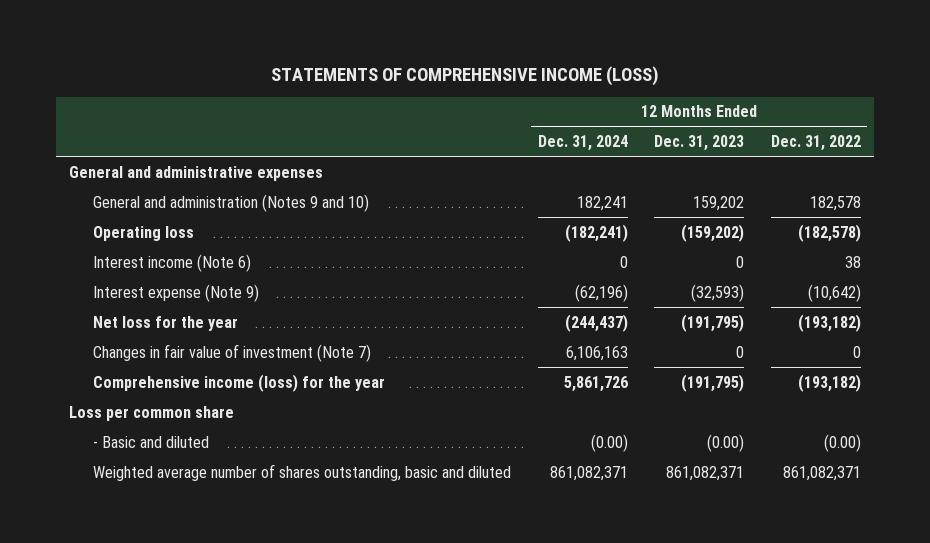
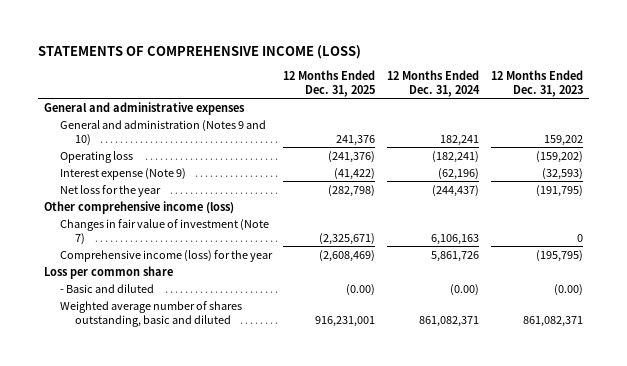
- | 12 Months Ended Dec. 31, 2024 | 12 Months Ended Dec. 31, 2023 | 12 Months Ended Dec. 31, 2022
+ | 12 Months Ended Dec. 31, 2025 | 12 Months Ended Dec. 31, 2024 | 12 Months Ended Dec. 31, 2023
- Interest income (Note 6) | 0 | 0 | 38
+ Other comprehensive income (loss)
- Comprehensive income (loss) for the year | 5,861,726 | (191,795) | (193,182)
+ Comprehensive income (loss) for the year | (2,608,469) | 5,861,726 | (195,795)

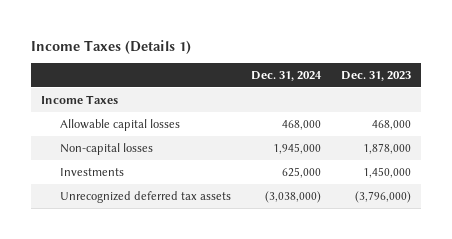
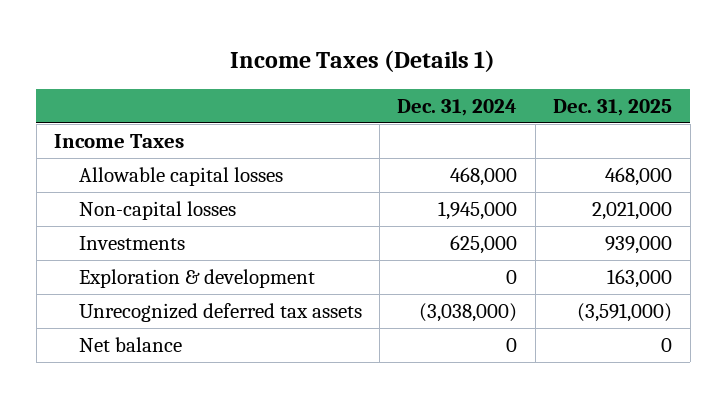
- | Dec. 31, 2024 | Dec. 31, 2023
+ | Dec. 31, 2024 | Dec. 31, 2025
+ Exploration & development | 0 | 163,000
+ Net balance | 0 | 0

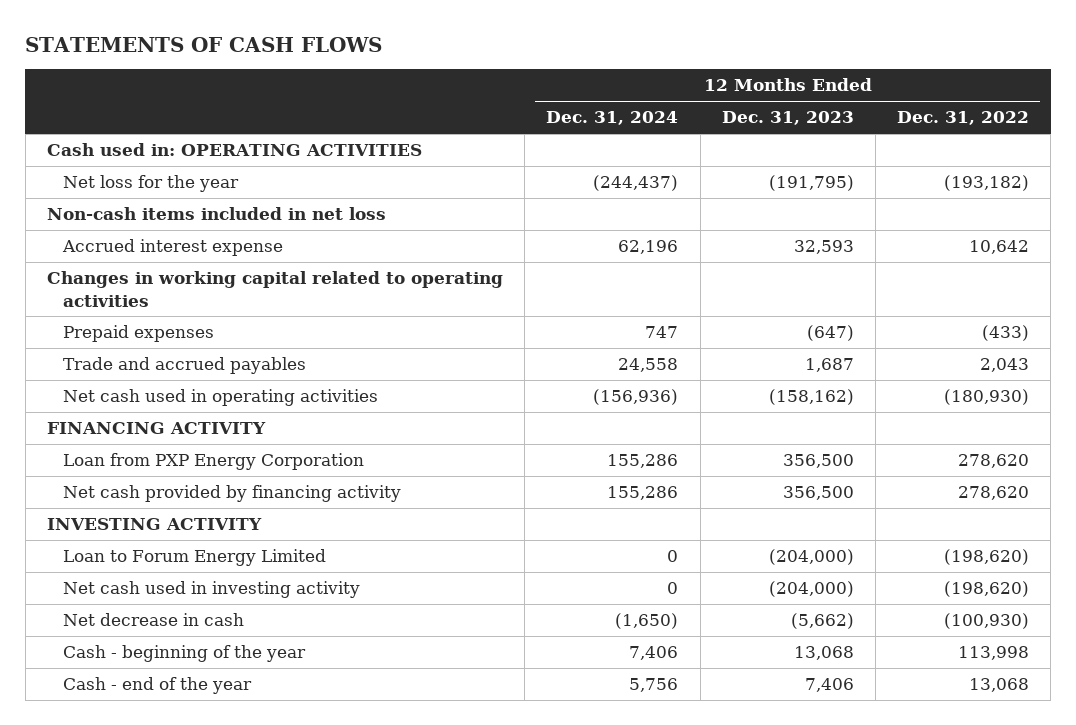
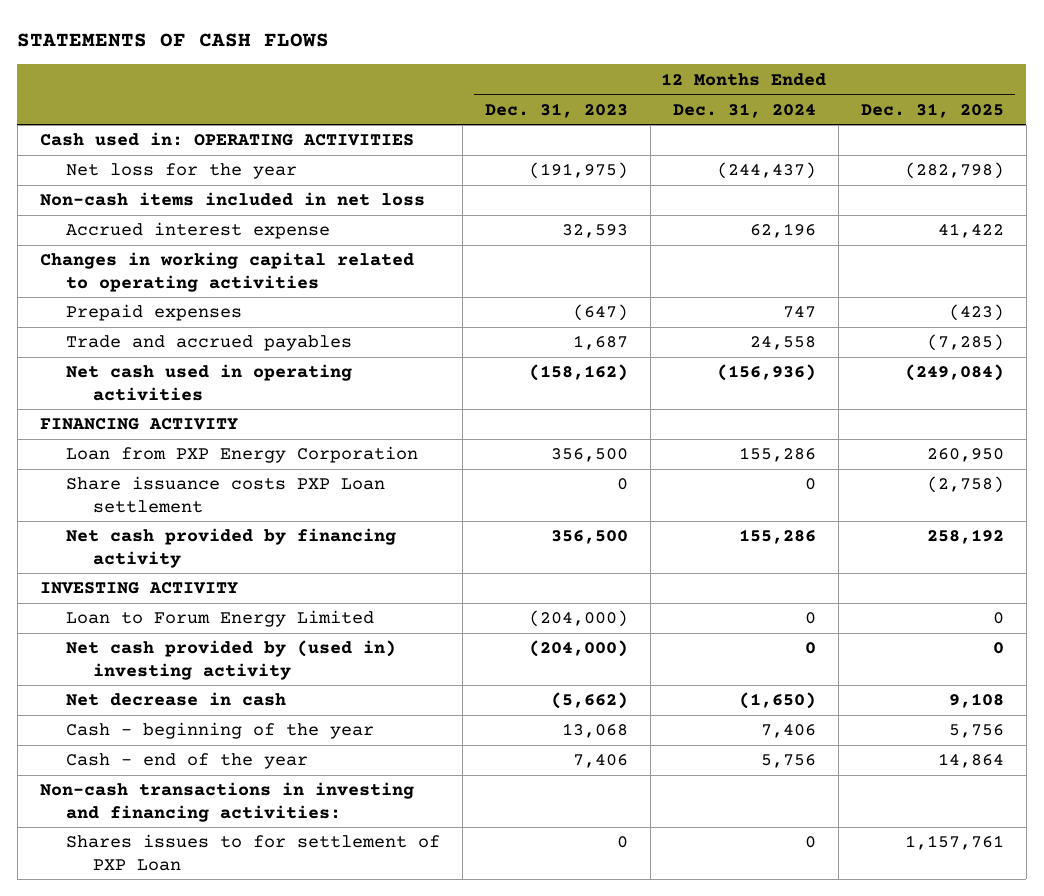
- | 12 Months Ended Dec. 31, 2024 | 12 Months Ended Dec. 31, 2023 | 12 Months Ended Dec. 31, 2022
+ | 12 Months Ended Dec. 31, 2023 | 12 Months Ended Dec. 31, 2024 | 12 Months Ended Dec. 31, 2025
- Net loss for the year | (244,437) | (191,795) | (193,182)
+ Net loss for the year | (191,975) | (244,437) | (282,798)
+ Share issuance costs PXP Loan settlement | 0 | 0 | (2,758)
- Net cash used in investing activity | 0 | (204,000) | (198,620)
+ Net cash provided by (used in) investing activity | (204,000) | 0 | 0
+ Non-cash transactions in investing and financing activities:
+ Shares issues to for settlement of PXP Loan | 0 | 0 | 1,157,761

